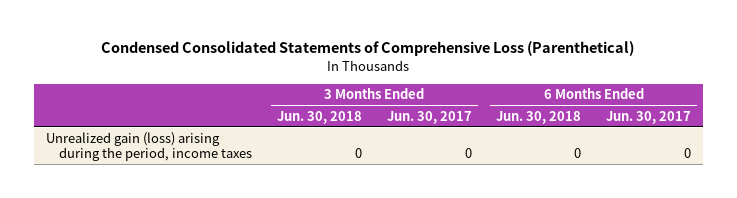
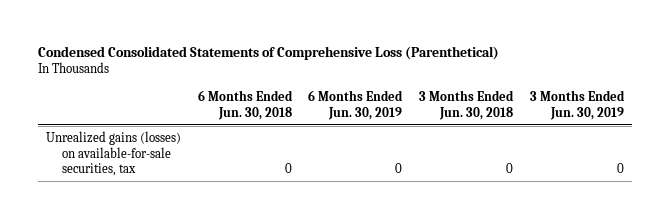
- | 3 Months Ended Jun. 30, 2018 | 3 Months Ended Jun. 30, 2017 | 6 Months Ended Jun. 30, 2018 | 6 Months Ended Jun. 30, 2017
+ | 6 Months Ended Jun. 30, 2018 | 6 Months Ended Jun. 30, 2019 | 3 Months Ended Jun. 30, 2018 | 3 Months Ended Jun. 30, 2019
- Unrealized gain (loss) arising during the period, income taxes | 0 | 0 | 0 | 0
+ Unrealized gains (losses) on available-for-sale securities, tax | 0 | 0 | 0 | 0

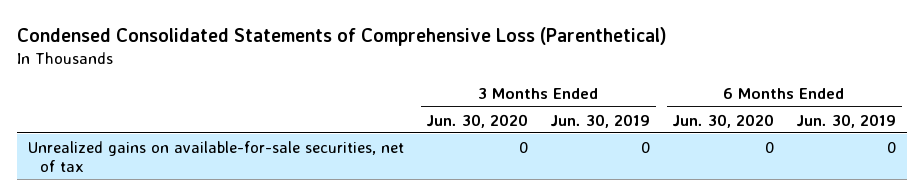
- | 6 Months Ended Jun. 30, 2018 | 6 Months Ended Jun. 30, 2019 | 3 Months Ended Jun. 30, 2018 | 3 Months Ended Jun. 30, 2019
+ | 3 Months Ended Jun. 30, 2020 | 3 Months Ended Jun. 30, 2019 | 6 Months Ended Jun. 30, 2020 | 6 Months Ended Jun. 30, 2019
- Unrealized gains (losses) on available-for-sale securities, tax | 0 | 0 | 0 | 0
+ Unrealized gains on available-for-sale securities, net of tax | 0 | 0 | 0 | 0

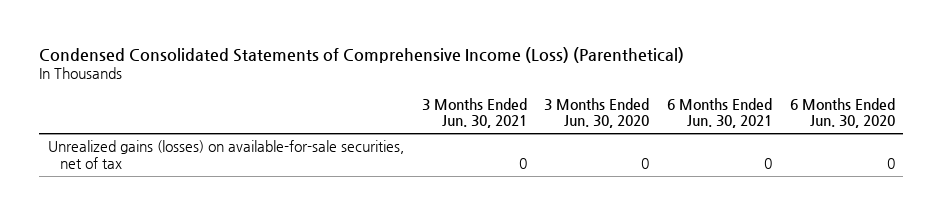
- Condensed Consolidated Statements of Comprehensive Loss (Parenthetical)
+ Condensed Consolidated Statements of Comprehensive Income (Loss) (Parenthetical)
- | 3 Months Ended Jun. 30, 2020 | 3 Months Ended Jun. 30, 2019 | 6 Months Ended Jun. 30, 2020 | 6 Months Ended Jun. 30, 2019
+ | 3 Months Ended Jun. 30, 2021 | 3 Months Ended Jun. 30, 2020 | 6 Months Ended Jun. 30, 2021 | 6 Months Ended Jun. 30, 2020
- Unrealized gains on available-for-sale securities, net of tax | 0 | 0 | 0 | 0
+ Unrealized gains (losses) on available-for-sale securities, net of tax | 0 | 0 | 0 | 0

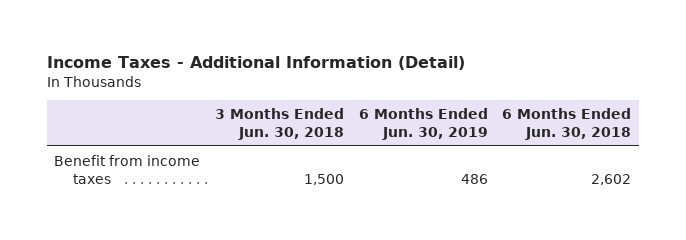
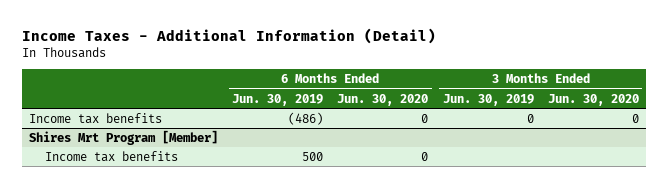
- | 3 Months Ended Jun. 30, 2018 | 6 Months Ended Jun. 30, 2019 | 6 Months Ended Jun. 30, 2018
+ | 6 Months Ended Jun. 30, 2019 | 6 Months Ended Jun. 30, 2020 | 3 Months Ended Jun. 30, 2019 | 3 Months Ended Jun. 30, 2020
- Benefit from income taxes | 1,500 | 486 | 2,602
+ Income tax benefits | (486) | 0 | 0 | 0
+ Shires Mrt Program [Member]
+ Income tax benefits | 500 | 0 | |

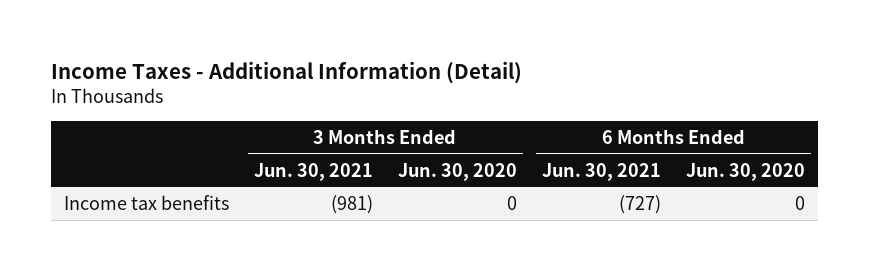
- | 6 Months Ended Jun. 30, 2019 | 6 Months Ended Jun. 30, 2020 | 3 Months Ended Jun. 30, 2019 | 3 Months Ended Jun. 30, 2020
+ | 3 Months Ended Jun. 30, 2021 | 3 Months Ended Jun. 30, 2020 | 6 Months Ended Jun. 30, 2021 | 6 Months Ended Jun. 30, 2020
- Shires Mrt Program [Member]
- Income tax benefits | 500 | 0 | |

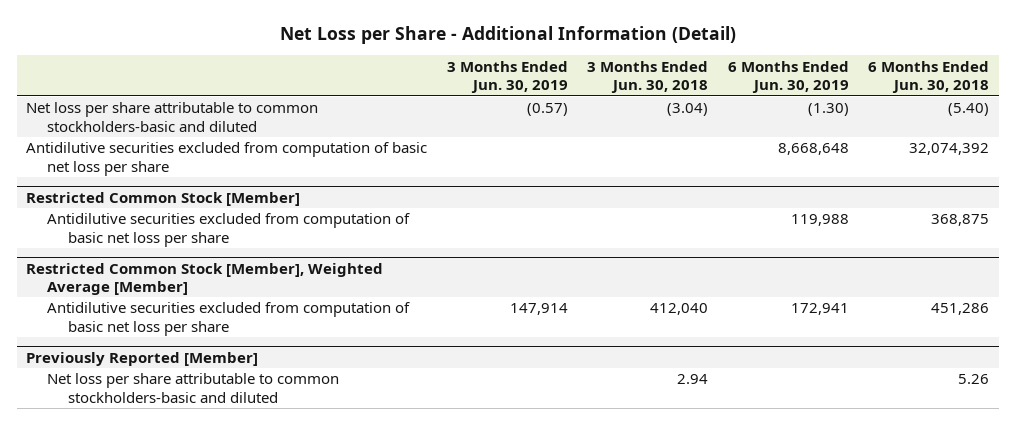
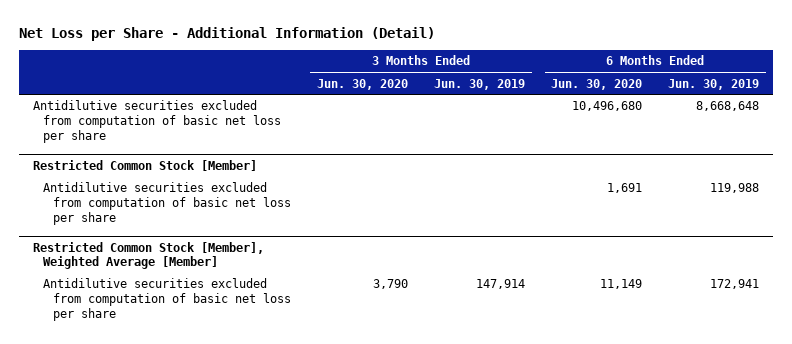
- | 3 Months Ended Jun. 30, 2019 | 3 Months Ended Jun. 30, 2018 | 6 Months Ended Jun. 30, 2019 | 6 Months Ended Jun. 30, 2018
+ | 3 Months Ended Jun. 30, 2020 | 3 Months Ended Jun. 30, 2019 | 6 Months Ended Jun. 30, 2020 | 6 Months Ended Jun. 30, 2019
- Net loss per share attributable to common stockholders-basic and diluted | (0.57) | (3.04) | (1.30) | (5.40)
- Previously Reported [Member]
- Net loss per share attributable to common stockholders-basic and diluted | | 2.94 | | 5.26

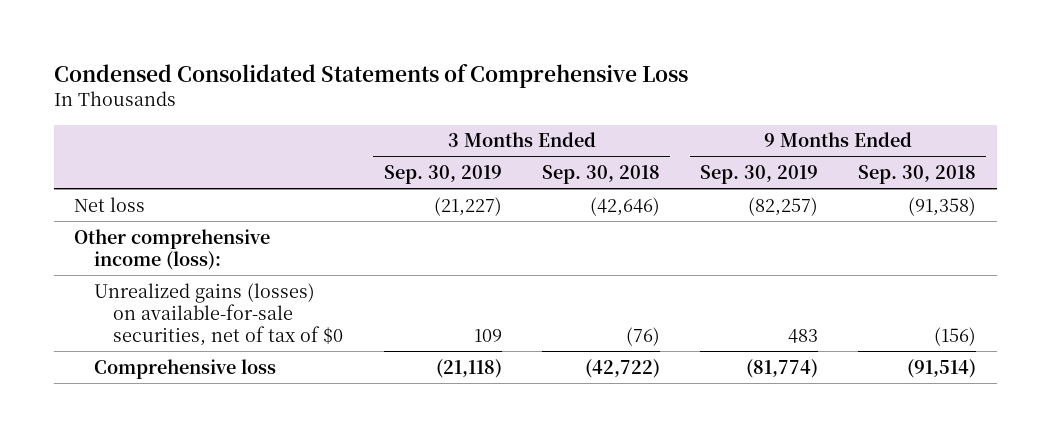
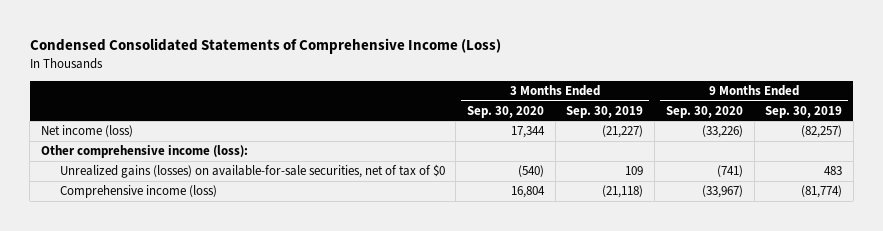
- Condensed Consolidated Statements of Comprehensive Loss
+ Condensed Consolidated Statements of Comprehensive Income (Loss)
- | 3 Months Ended Sep. 30, 2019 | 3 Months Ended Sep. 30, 2018 | 9 Months Ended Sep. 30, 2019 | 9 Months Ended Sep. 30, 2018
+ | 3 Months Ended Sep. 30, 2020 | 3 Months Ended Sep. 30, 2019 | 9 Months Ended Sep. 30, 2020 | 9 Months Ended Sep. 30, 2019
- Net loss | (21,227) | (42,646) | (82,257) | (91,358)
+ Net income (loss) | 17,344 | (21,227) | (33,226) | (82,257)
- Comprehensive loss | (21,118) | (42,722) | (81,774) | (91,514)
+ Comprehensive income (loss) | 16,804 | (21,118) | (33,967) | (81,774)

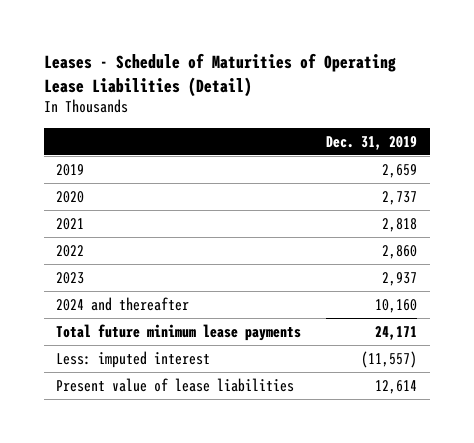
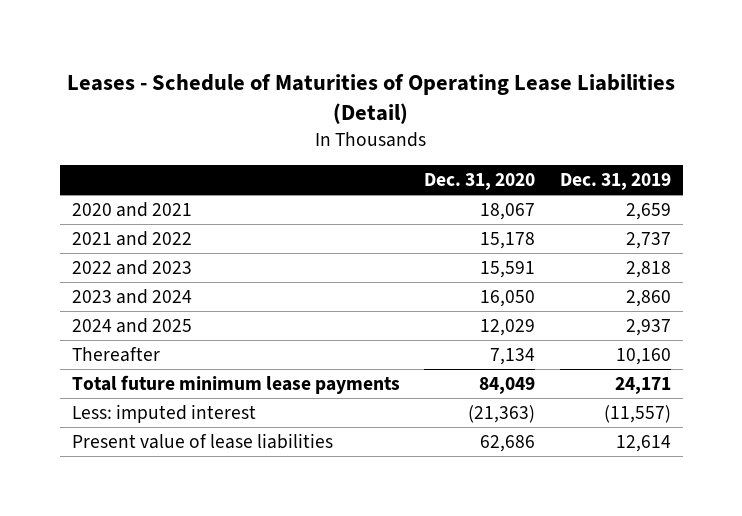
- | Dec. 31, 2019
+ | Dec. 31, 2020 | Dec. 31, 2019
- 2019 | 2,659
- 2020 | 2,737
- 2021 | 2,818
- 2022 | 2,860
- 2023 | 2,937
- 2024 and thereafter | 10,160
+ 2020 and 2021 | 18,067 | 2,659
+ 2021 and 2022 | 15,178 | 2,737
+ 2022 and 2023 | 15,591 | 2,818
+ 2023 and 2024 | 16,050 | 2,860
+ 2024 and 2025 | 12,029 | 2,937
+ Thereafter | 7,134 | 10,160

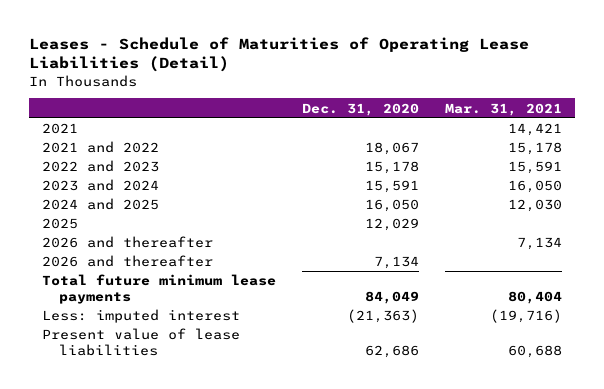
- | Dec. 31, 2020 | Dec. 31, 2019
+ | Dec. 31, 2020 | Mar. 31, 2021
- 2020 and 2021 | 18,067 | 2,659
- 2021 and 2022 | 15,178 | 2,737
- 2022 and 2023 | 15,591 | 2,818
- 2023 and 2024 | 16,050 | 2,860
- 2024 and 2025 | 12,029 | 2,937
- Thereafter | 7,134 | 10,160
+ 2021 | | 14,421
+ 2021 and 2022 | 18,067 | 15,178
+ 2022 and 2023 | 15,178 | 15,591
+ 2023 and 2024 | 15,591 | 16,050
+ 2024 and 2025 | 16,050 | 12,030
+ 2025 | 12,029 |
+ 2026 and thereafter | | 7,134
+ 2026 and thereafter | 7,134 |

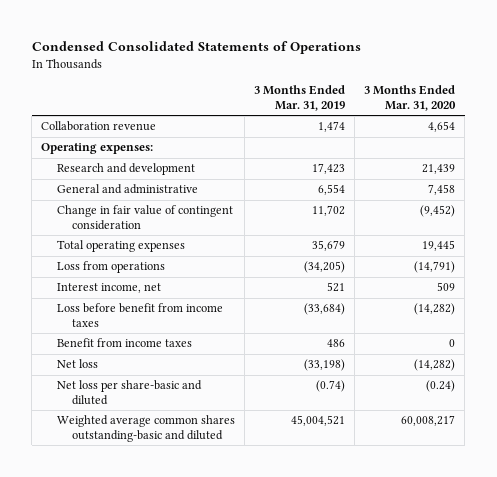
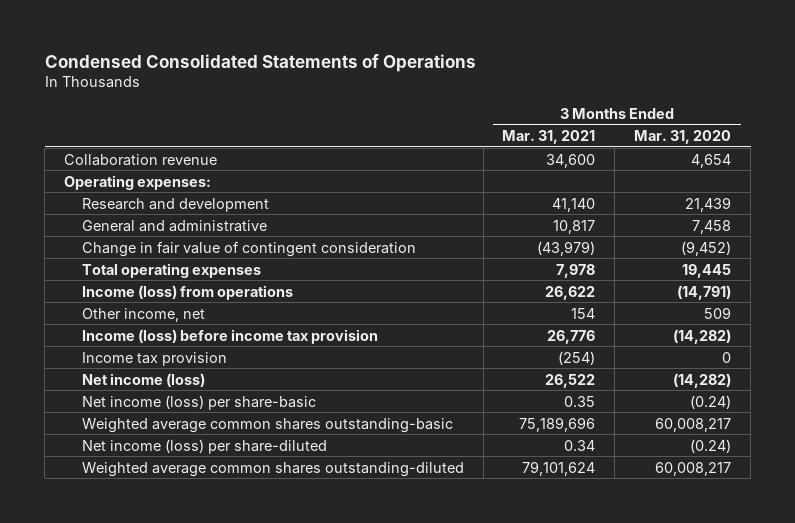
- | 3 Months Ended Mar. 31, 2019 | 3 Months Ended Mar. 31, 2020
+ | 3 Months Ended Mar. 31, 2021 | 3 Months Ended Mar. 31, 2020
- Loss from operations | (34,205) | (14,791)
- Interest income, net | 521 | 509
- Loss before benefit from income taxes | (33,684) | (14,282)
- Benefit from income taxes | 486 | 0
- Net loss | (33,198) | (14,282)
- Net loss per share-basic and diluted | (0.74) | (0.24)
- Weighted average common shares outstanding-basic and diluted | 45,004,521 | 60,008,217
+ Income (loss) from operations | 26,622 | (14,791)
+ Other income, net | 154 | 509
+ Income (loss) before income tax provision | 26,776 | (14,282)
+ Income tax provision | (254) | 0
+ Net income (loss) | 26,522 | (14,282)
+ Net income (loss) per share-basic | 0.35 | (0.24)
+ Weighted average common shares outstanding-basic | 75,189,696 | 60,008,217
+ Net income (loss) per share-diluted | 0.34 | (0.24)
+ Weighted average common shares outstanding-diluted | 79,101,624 | 60,008,217

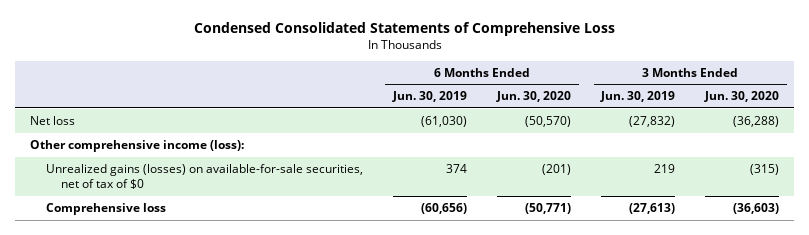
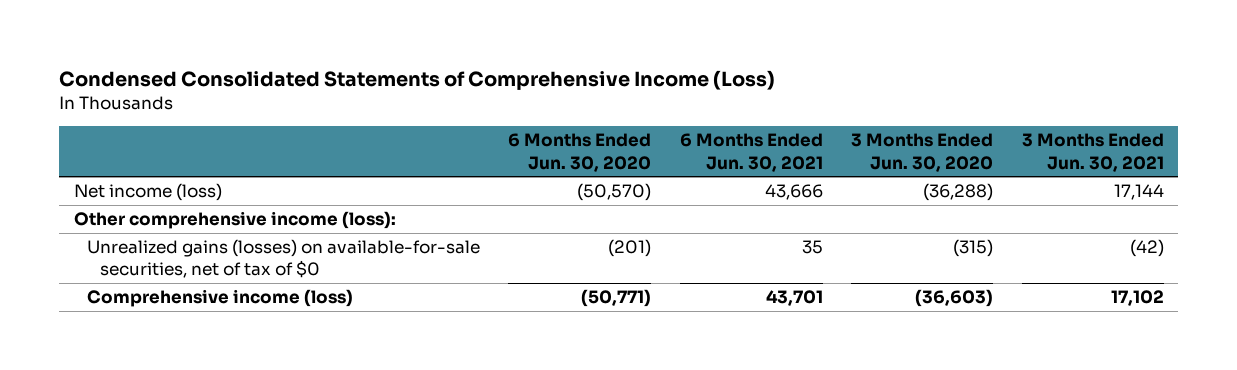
- Condensed Consolidated Statements of Comprehensive Loss
+ Condensed Consolidated Statements of Comprehensive Income (Loss)
- | 6 Months Ended Jun. 30, 2019 | 6 Months Ended Jun. 30, 2020 | 3 Months Ended Jun. 30, 2019 | 3 Months Ended Jun. 30, 2020
+ | 6 Months Ended Jun. 30, 2020 | 6 Months Ended Jun. 30, 2021 | 3 Months Ended Jun. 30, 2020 | 3 Months Ended Jun. 30, 2021
- Net loss | (61,030) | (50,570) | (27,832) | (36,288)
+ Net income (loss) | (50,570) | 43,666 | (36,288) | 17,144
- Comprehensive loss | (60,656) | (50,771) | (27,613) | (36,603)
+ Comprehensive income (loss) | (50,771) | 43,701 | (36,603) | 17,102

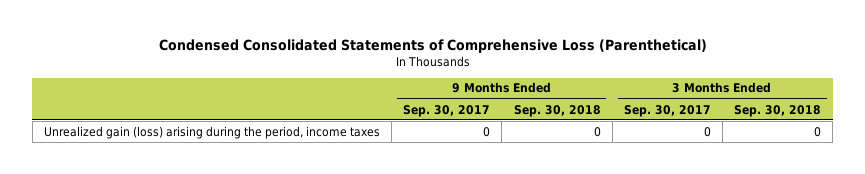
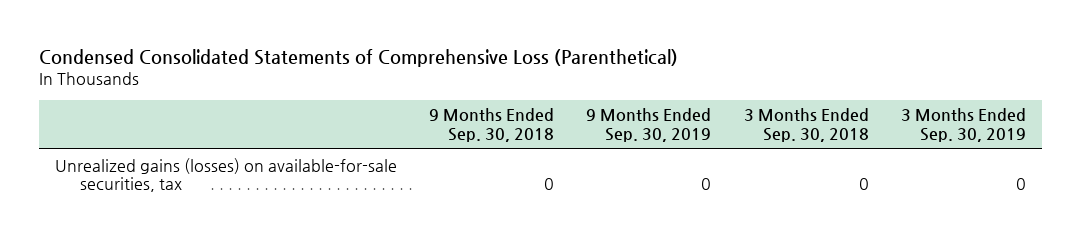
- | 9 Months Ended Sep. 30, 2017 | 9 Months Ended Sep. 30, 2018 | 3 Months Ended Sep. 30, 2017 | 3 Months Ended Sep. 30, 2018
+ | 9 Months Ended Sep. 30, 2018 | 9 Months Ended Sep. 30, 2019 | 3 Months Ended Sep. 30, 2018 | 3 Months Ended Sep. 30, 2019
- Unrealized gain (loss) arising during the period, income taxes | 0 | 0 | 0 | 0
+ Unrealized gains (losses) on available-for-sale securities, tax | 0 | 0 | 0 | 0

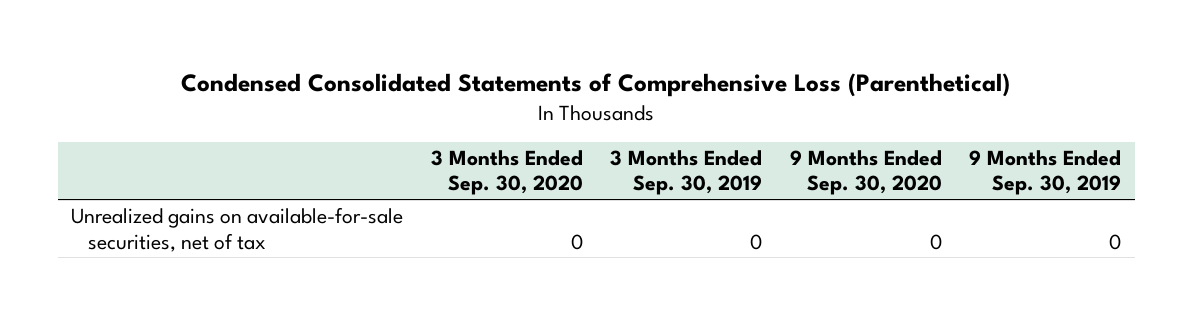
- | 9 Months Ended Sep. 30, 2018 | 9 Months Ended Sep. 30, 2019 | 3 Months Ended Sep. 30, 2018 | 3 Months Ended Sep. 30, 2019
+ | 3 Months Ended Sep. 30, 2020 | 3 Months Ended Sep. 30, 2019 | 9 Months Ended Sep. 30, 2020 | 9 Months Ended Sep. 30, 2019
- Unrealized gains (losses) on available-for-sale securities, tax | 0 | 0 | 0 | 0
+ Unrealized gains on available-for-sale securities, net of tax | 0 | 0 | 0 | 0

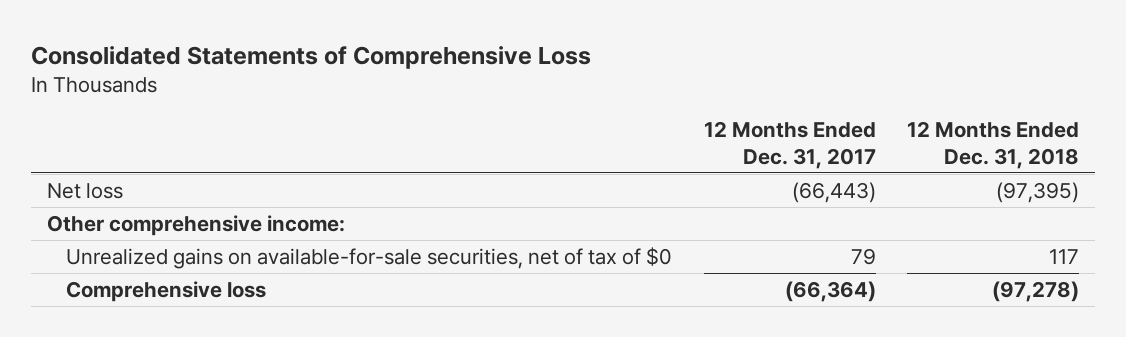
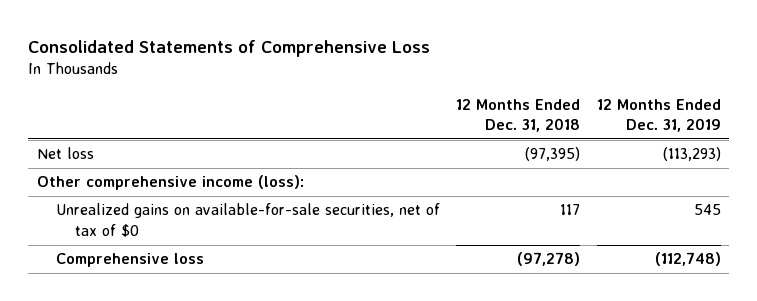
- | 12 Months Ended Dec. 31, 2017 | 12 Months Ended Dec. 31, 2018
+ | 12 Months Ended Dec. 31, 2018 | 12 Months Ended Dec. 31, 2019
- Other comprehensive income:
+ Other comprehensive income (loss):

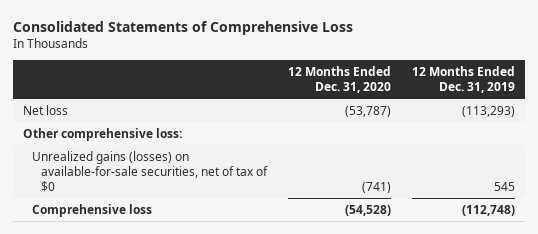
- | 12 Months Ended Dec. 31, 2018 | 12 Months Ended Dec. 31, 2019
+ | 12 Months Ended Dec. 31, 2020 | 12 Months Ended Dec. 31, 2019
- Other comprehensive income (loss):
- Unrealized gains on available-for-sale securities, net of tax of $0 | 117 | 545
+ Other comprehensive loss:
+ Unrealized gains (losses) on available-for-sale securities, net of tax of $0 | (741) | 545

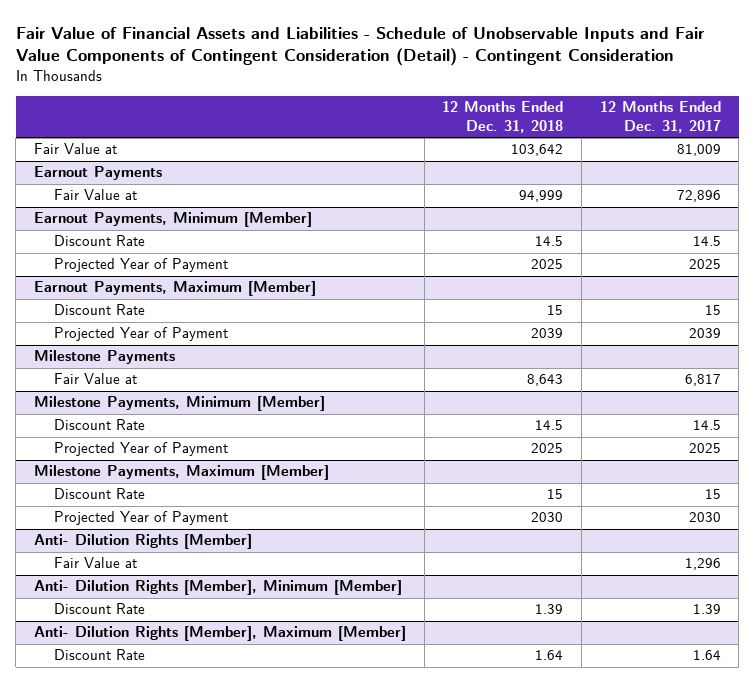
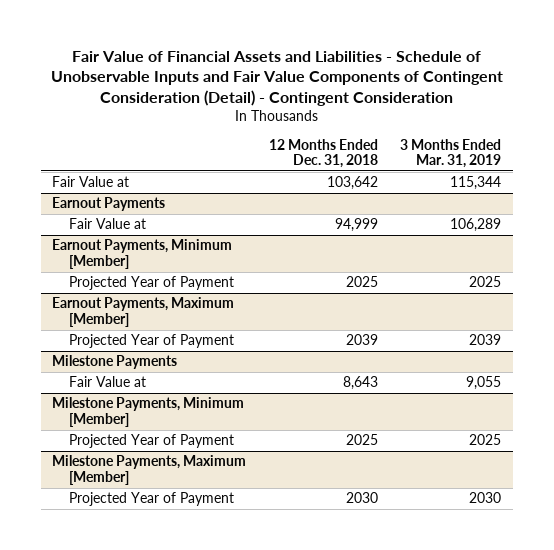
- | 12 Months Ended Dec. 31, 2018 | 12 Months Ended Dec. 31, 2017
+ | 12 Months Ended Dec. 31, 2018 | 3 Months Ended Mar. 31, 2019
@ Earnout Payments, Minimum [Member]
- Discount Rate | 14.5 | 14.5
@ Earnout Payments, Maximum [Member]
- Discount Rate | 15 | 15
@ Milestone Payments, Minimum [Member]
- Discount Rate | 14.5 | 14.5
@ Milestone Payments, Maximum [Member]
- Discount Rate | 15 | 15
- Anti- Dilution Rights [Member]
- Fair Value at | | 1,296
- Anti- Dilution Rights [Member], Minimum [Member]
- Discount Rate | 1.39 | 1.39
- Anti- Dilution Rights [Member], Maximum [Member]
- Discount Rate | 1.64 | 1.64

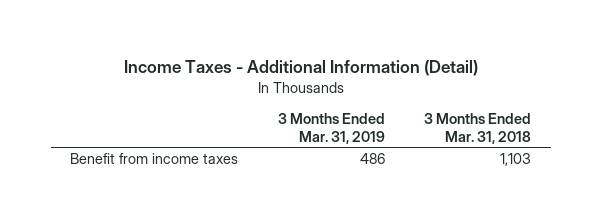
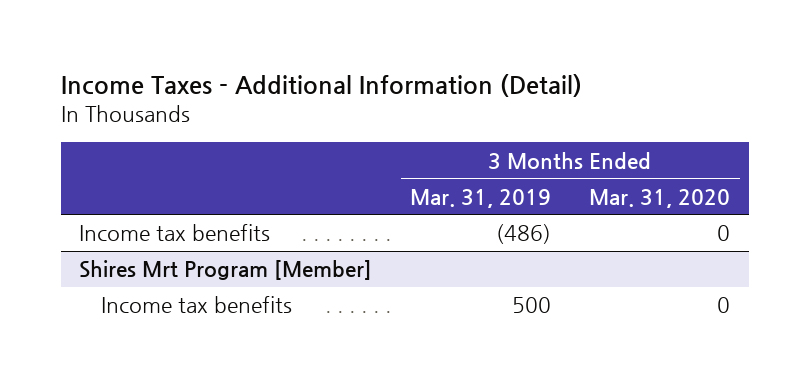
- | 3 Months Ended Mar. 31, 2019 | 3 Months Ended Mar. 31, 2018
+ | 3 Months Ended Mar. 31, 2019 | 3 Months Ended Mar. 31, 2020
- Benefit from income taxes | 486 | 1,103
+ Income tax benefits | (486) | 0
+ Shires Mrt Program [Member]
+ Income tax benefits | 500 | 0

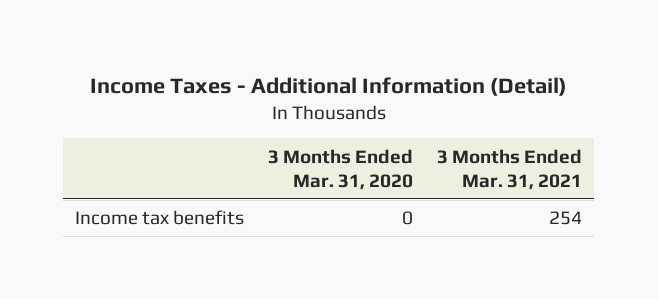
- | 3 Months Ended Mar. 31, 2019 | 3 Months Ended Mar. 31, 2020
+ | 3 Months Ended Mar. 31, 2020 | 3 Months Ended Mar. 31, 2021
- Shires Mrt Program [Member]
- Income tax benefits | 500 | 0

